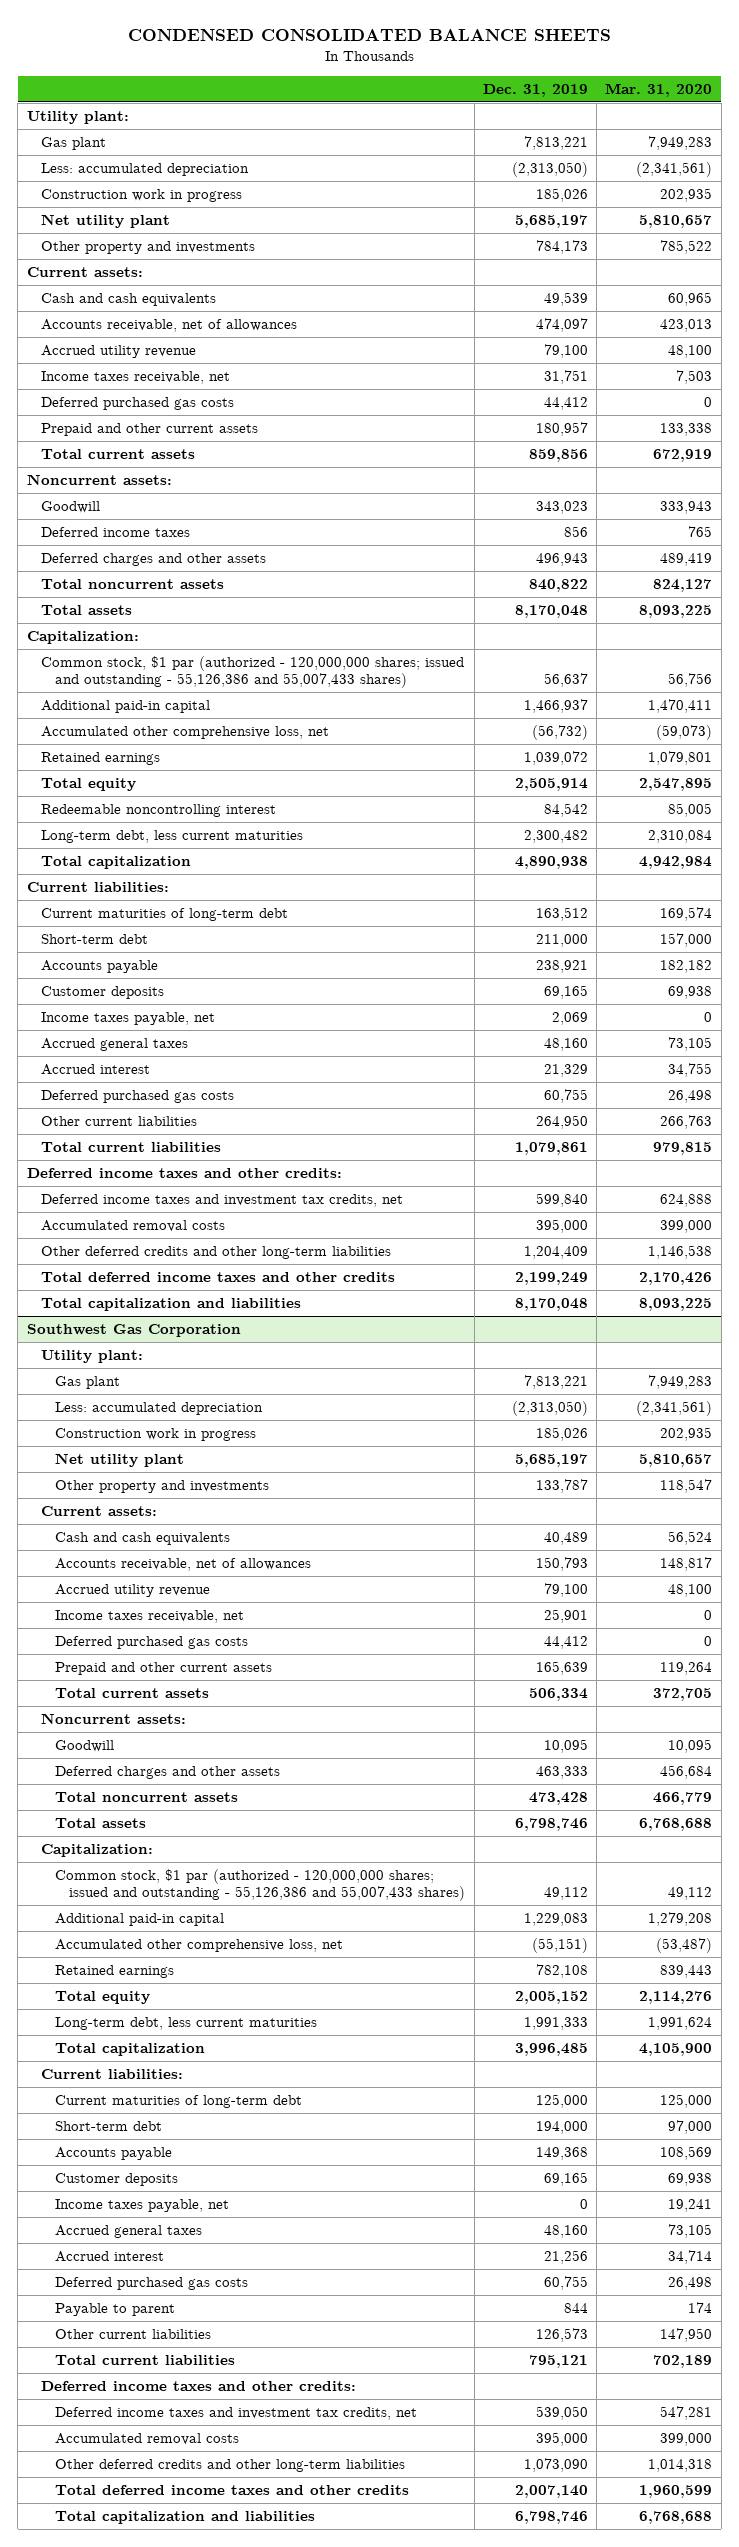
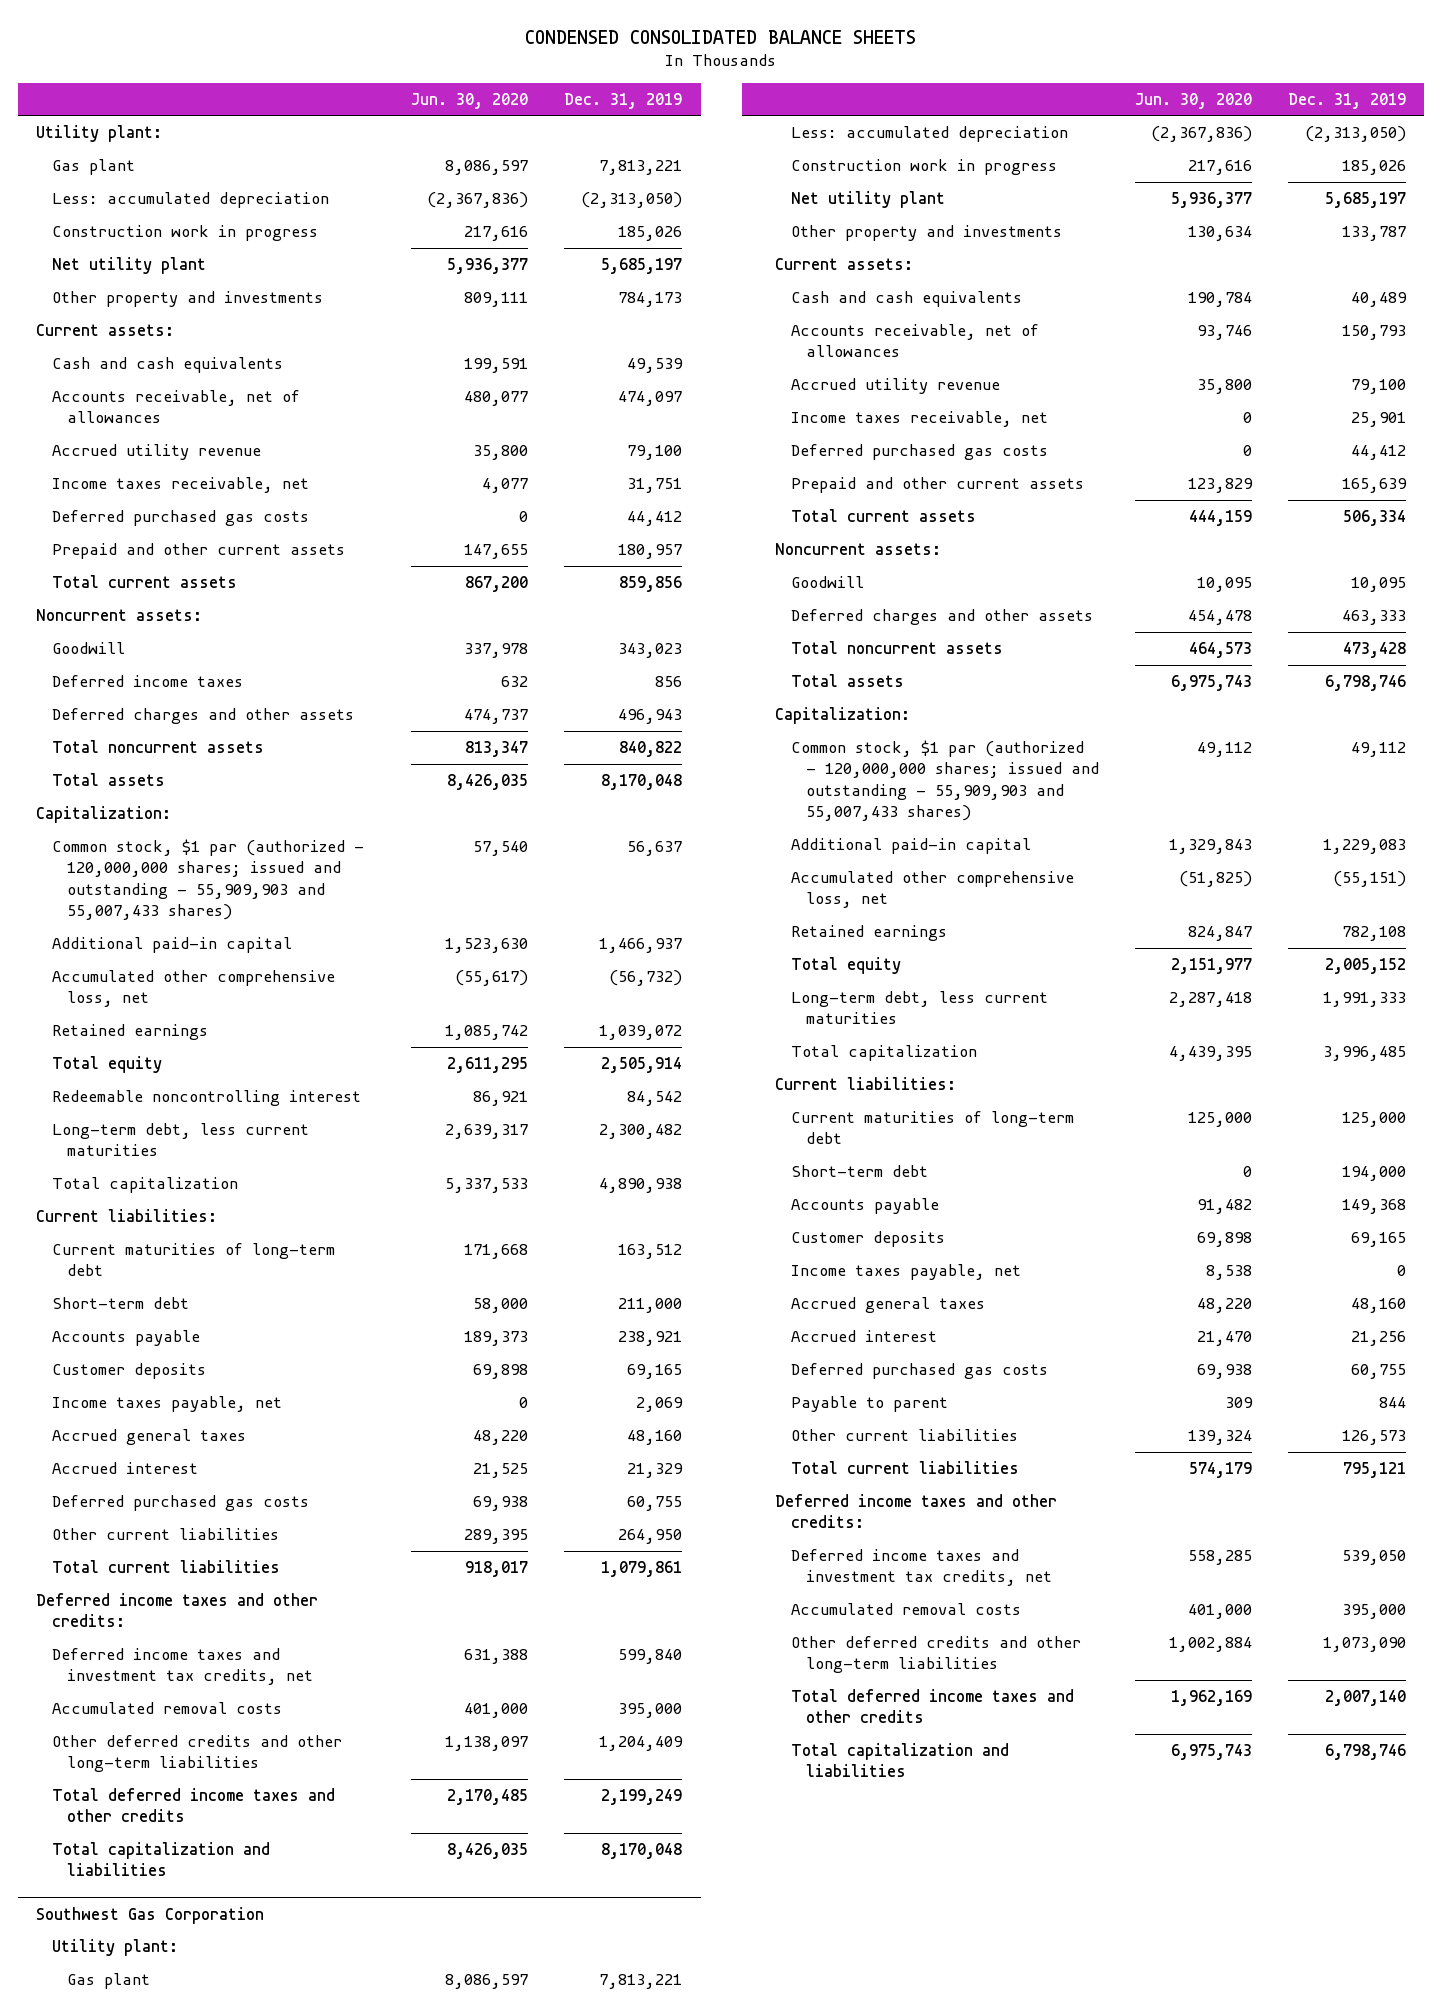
- | Dec. 31, 2019 | Mar. 31, 2020
+ | Jun. 30, 2020 | Dec. 31, 2019
- Common stock, $1 par (authorized - 120,000,000 shares; issued and outstanding - 55,126,386 and 55,007,433 shares) | 56,637 | 56,756
+ Common stock, $1 par (authorized - 120,000,000 shares; issued and outstanding - 55,909,903 and 55,007,433 shares) | 57,540 | 56,637
@ Southwest Gas Corporation
- Common stock, $1 par (authorized - 120,000,000 shares; issued and outstanding - 55,126,386 and 55,007,433 shares) | 49,112 | 49,112
+ Common stock, $1 par (authorized - 120,000,000 shares; issued and outstanding - 55,909,903 and 55,007,433 shares) | 49,112 | 49,112

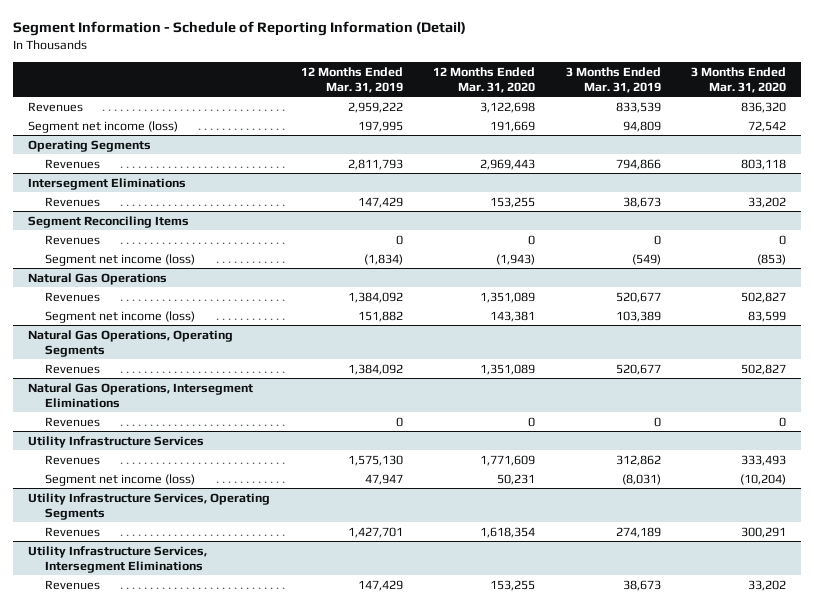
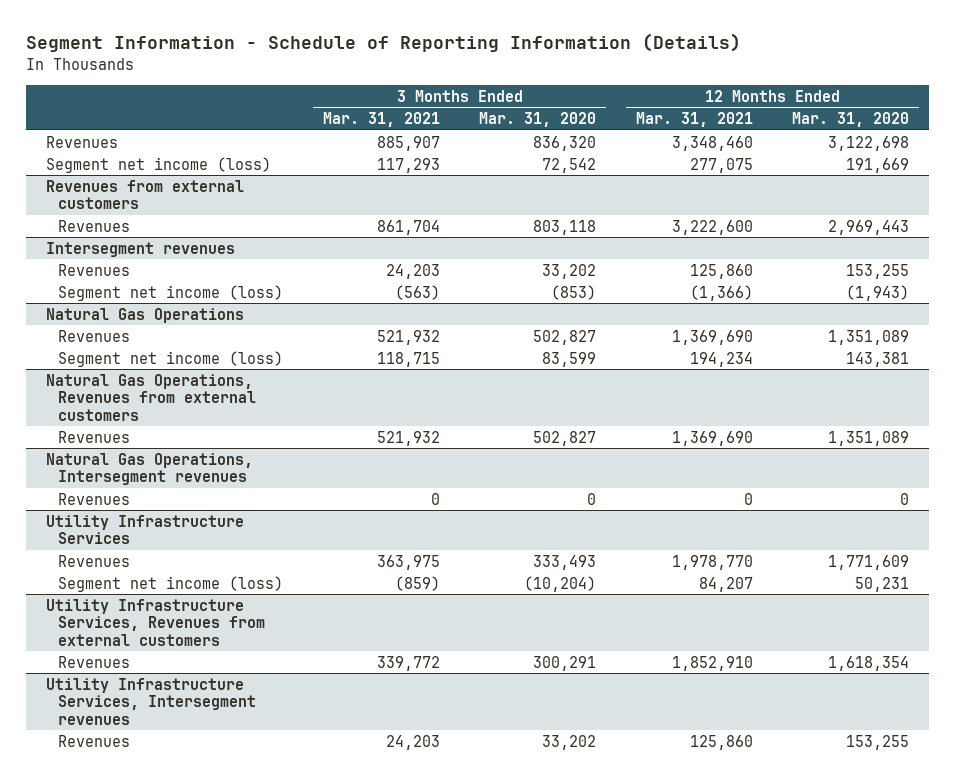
- Segment Information - Schedule of Reporting Information (Detail)
+ Segment Information - Schedule of Reporting Information (Details)
- | 12 Months Ended Mar. 31, 2019 | 12 Months Ended Mar. 31, 2020 | 3 Months Ended Mar. 31, 2019 | 3 Months Ended Mar. 31, 2020
+ | 3 Months Ended Mar. 31, 2021 | 3 Months Ended Mar. 31, 2020 | 12 Months Ended Mar. 31, 2021 | 12 Months Ended Mar. 31, 2020
- Operating Segments
+ Revenues from external customers
- Intersegment Eliminations
+ Intersegment revenues
- Segment Reconciling Items
- Revenues | 0 | 0 | 0 | 0
- Natural Gas Operations, Operating Segments
+ Natural Gas Operations, Revenues from external customers
- Natural Gas Operations, Intersegment Eliminations
+ Natural Gas Operations, Intersegment revenues
- Utility Infrastructure Services, Operating Segments
+ Utility Infrastructure Services, Revenues from external customers
- Utility Infrastructure Services, Intersegment Eliminations
+ Utility Infrastructure Services, Intersegment revenues

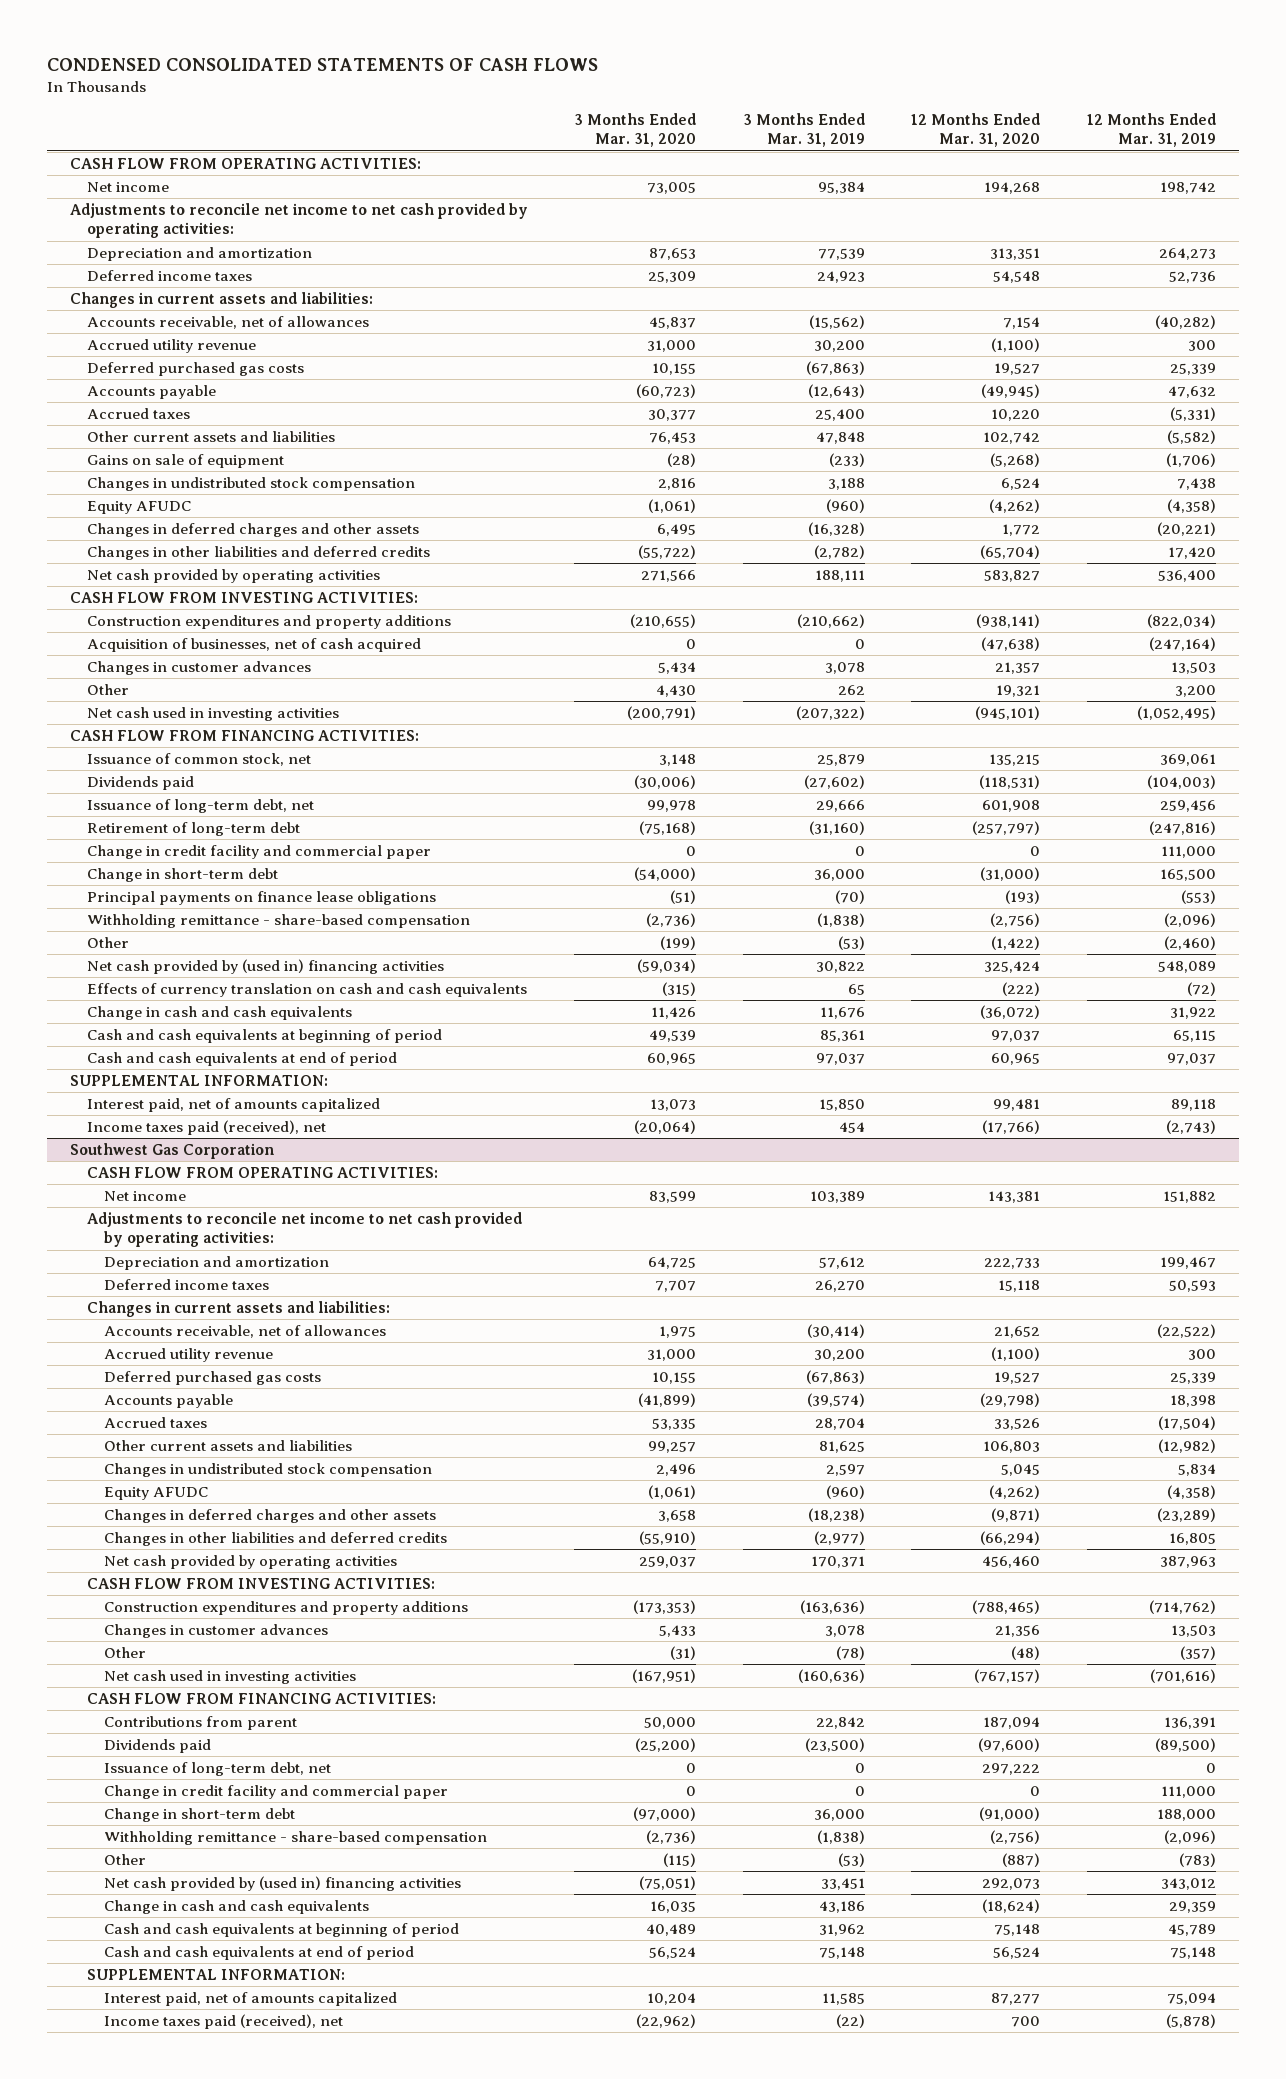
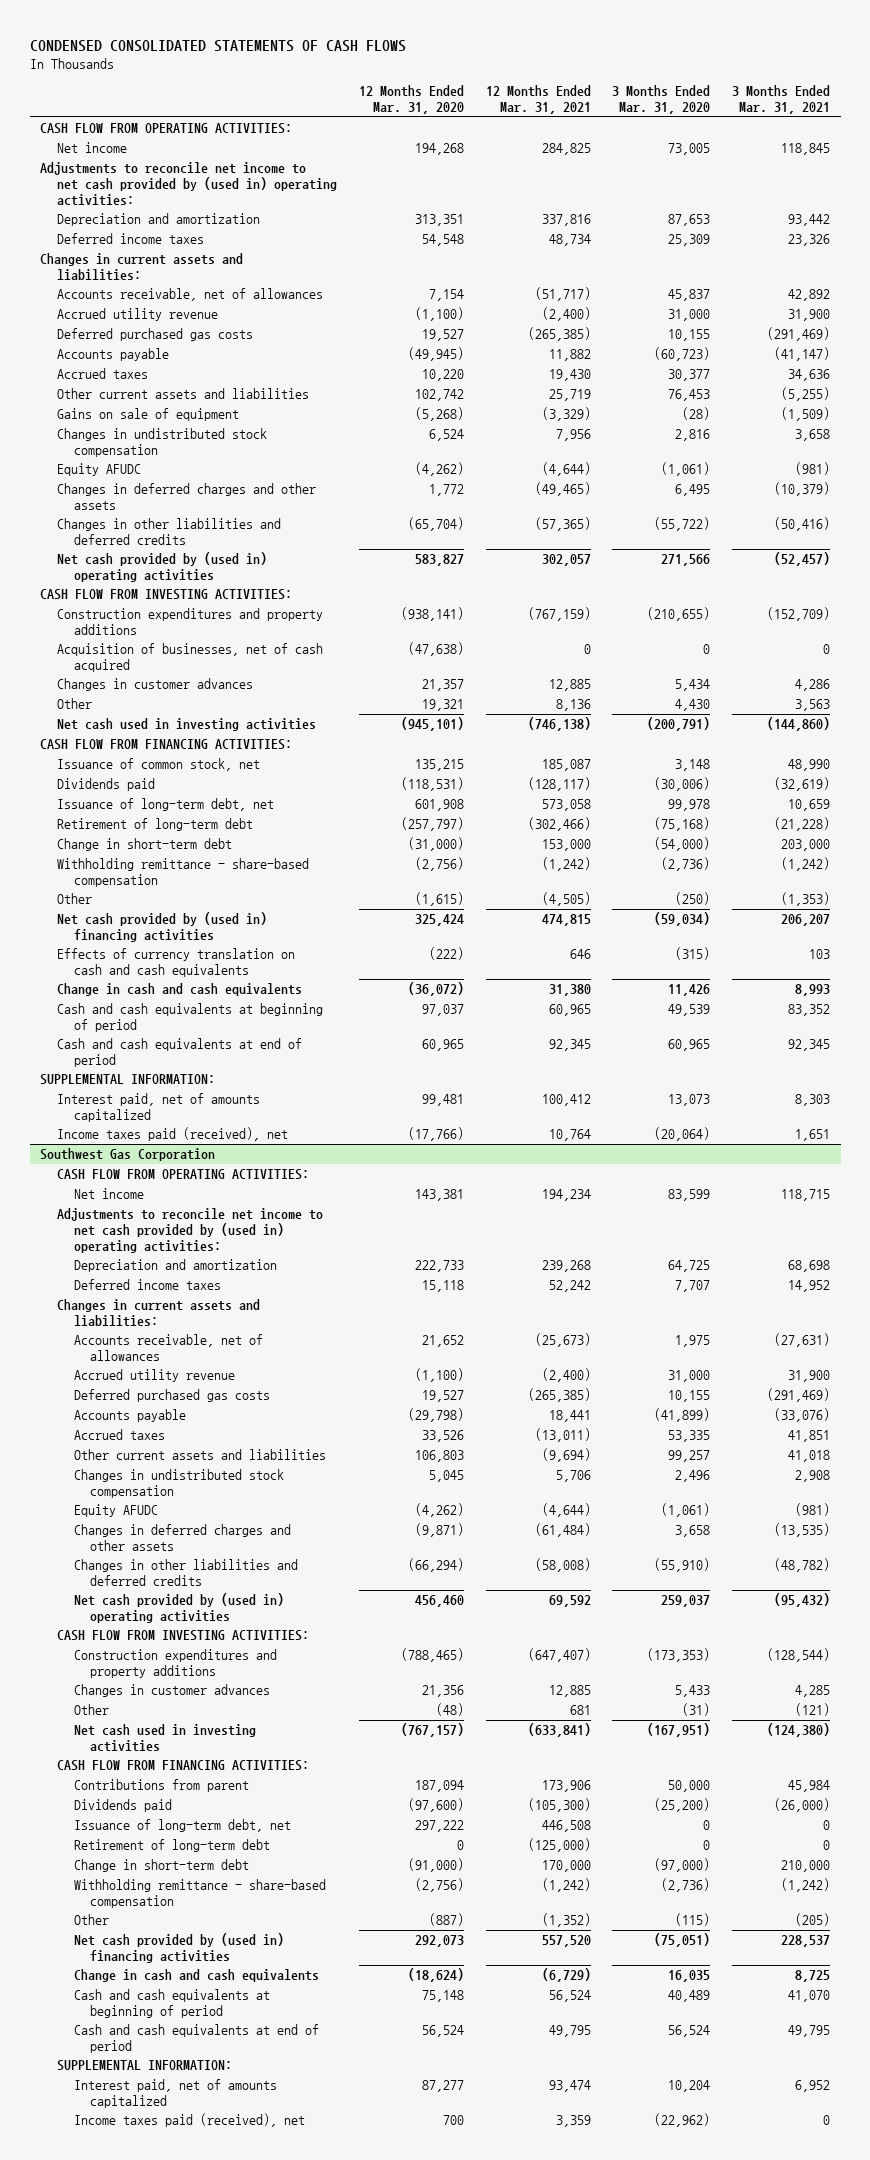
- | 3 Months Ended Mar. 31, 2020 | 3 Months Ended Mar. 31, 2019 | 12 Months Ended Mar. 31, 2020 | 12 Months Ended Mar. 31, 2019
+ | 12 Months Ended Mar. 31, 2020 | 12 Months Ended Mar. 31, 2021 | 3 Months Ended Mar. 31, 2020 | 3 Months Ended Mar. 31, 2021
- Adjustments to reconcile net income to net cash provided by operating activities:
+ Adjustments to reconcile net income to net cash provided by (used in) operating activities:
- Net cash provided by operating activities | 271,566 | 188,111 | 583,827 | 536,400
+ Net cash provided by (used in) operating activities | 583,827 | 302,057 | 271,566 | (52,457)
- Change in credit facility and commercial paper | 0 | 0 | 0 | 111,000
- Principal payments on finance lease obligations | (51) | (70) | (193) | (553)
- Other | (199) | (53) | (1,422) | (2,460)
+ Other | (1,615) | (4,505) | (250) | (1,353)
@ Southwest Gas Corporation
- Adjustments to reconcile net income to net cash provided by operating activities:
+ Adjustments to reconcile net income to net cash provided by (used in) operating activities:
- Net cash provided by operating activities | 259,037 | 170,371 | 456,460 | 387,963
+ Net cash provided by (used in) operating activities | 456,460 | 69,592 | 259,037 | (95,432)
- Change in credit facility and commercial paper | 0 | 0 | 0 | 111,000
+ Retirement of long-term debt | 0 | (125,000) | 0 | 0

